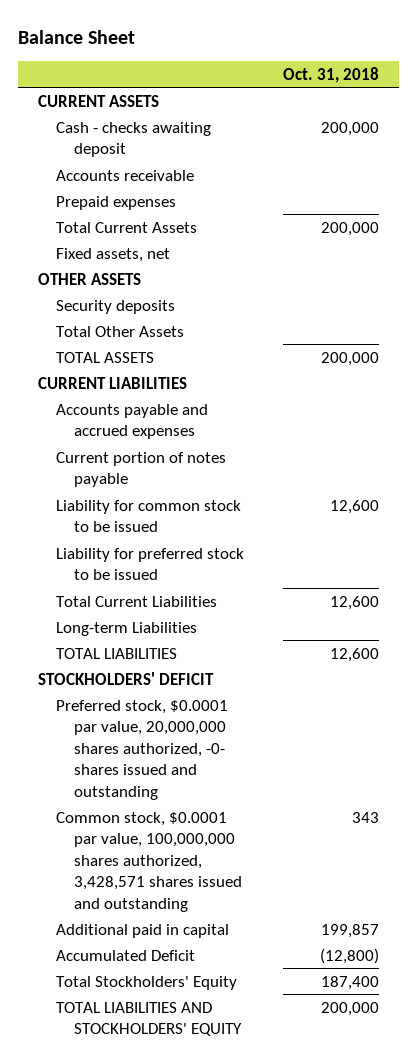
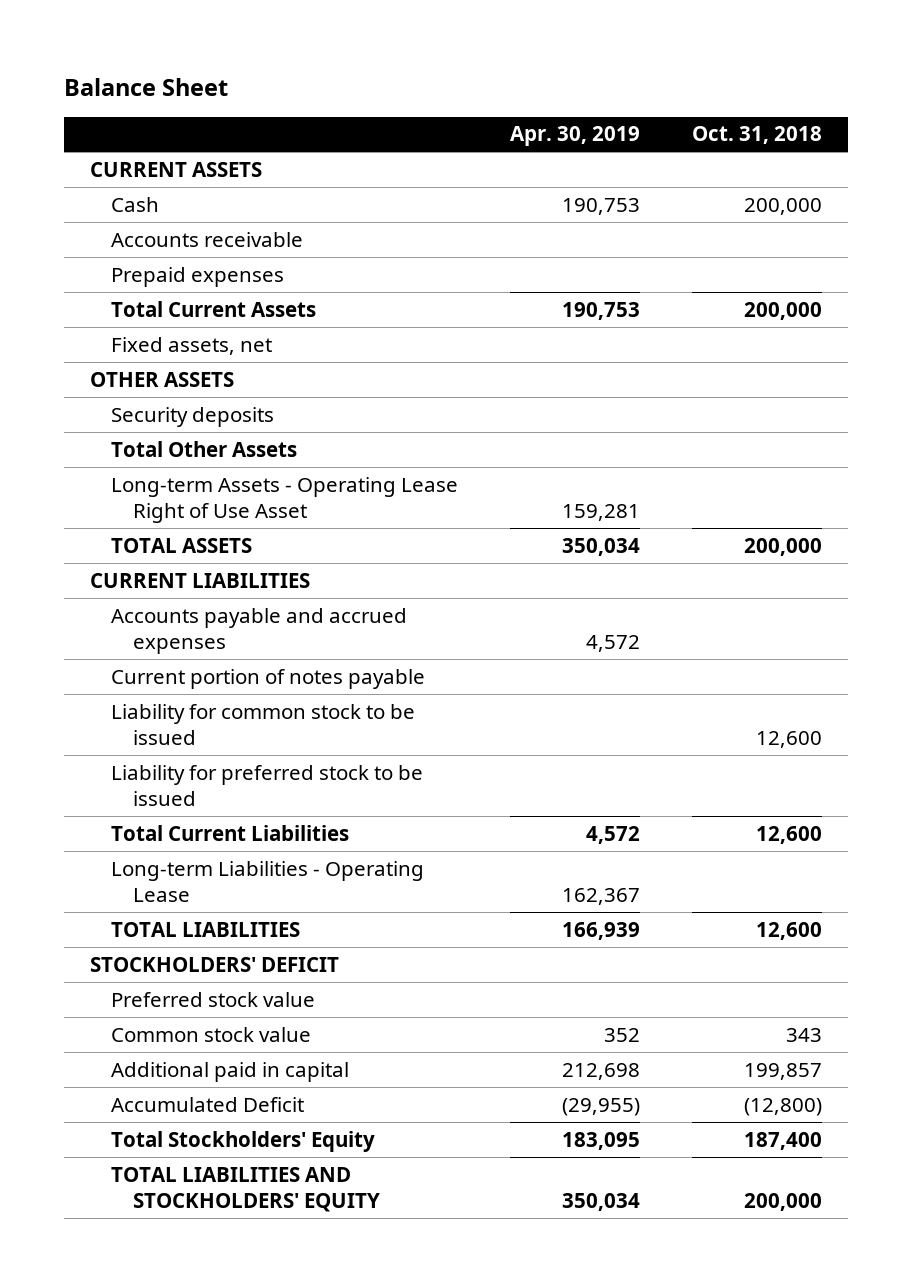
- | Oct. 31, 2018
+ | Apr. 30, 2019 | Oct. 31, 2018
- Cash - checks awaiting deposit | 200,000
+ Cash | 190,753 | 200,000
+ Long-term Assets - Operating Lease Right of Use Asset | 159,281 |
- Long-term Liabilities
+ Long-term Liabilities - Operating Lease | 162,367 |
- Preferred stock, $0.0001 par value, 20,000,000 shares authorized, -0- shares issued and outstanding
- Common stock, $0.0001 par value, 100,000,000 shares authorized, 3,428,571 shares issued and outstanding | 343
+ Preferred stock value
+ Common stock value | 352 | 343

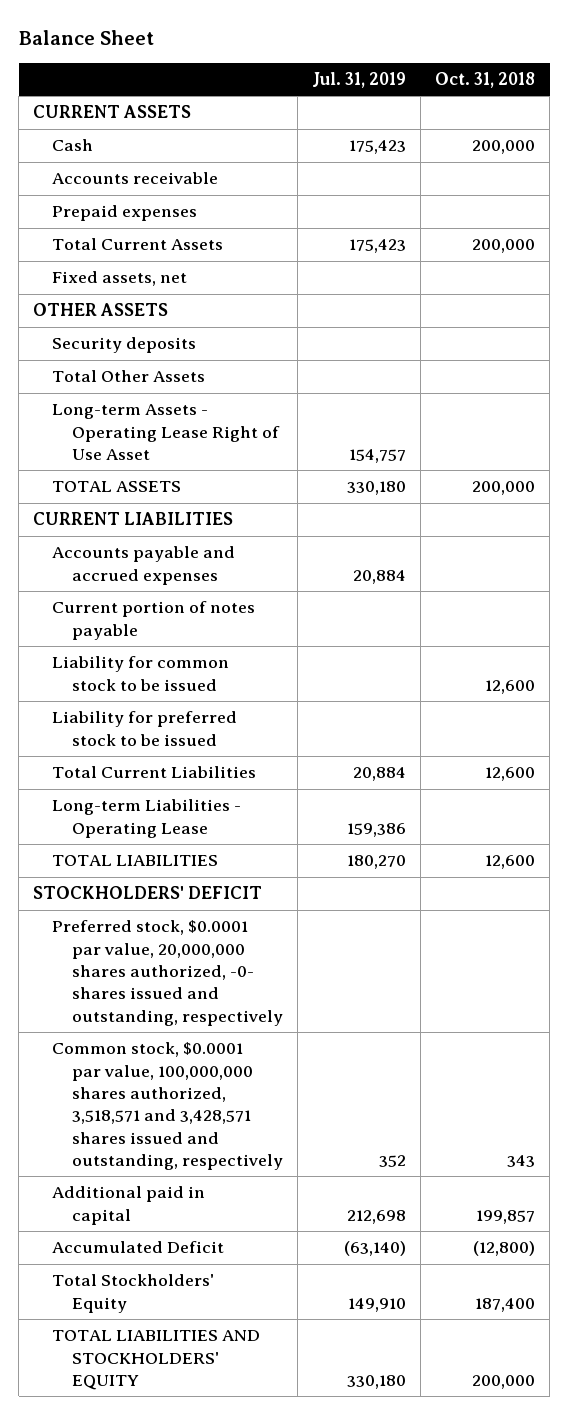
- | Apr. 30, 2019 | Oct. 31, 2018
+ | Jul. 31, 2019 | Oct. 31, 2018
- Preferred stock value
- Common stock value | 352 | 343
+ Preferred stock, $0.0001 par value, 20,000,000 shares authorized, -0- shares issued and outstanding, respectively
+ Common stock, $0.0001 par value, 100,000,000 shares authorized, 3,518,571 and 3,428,571 shares issued and outstanding, respectively | 352 | 343

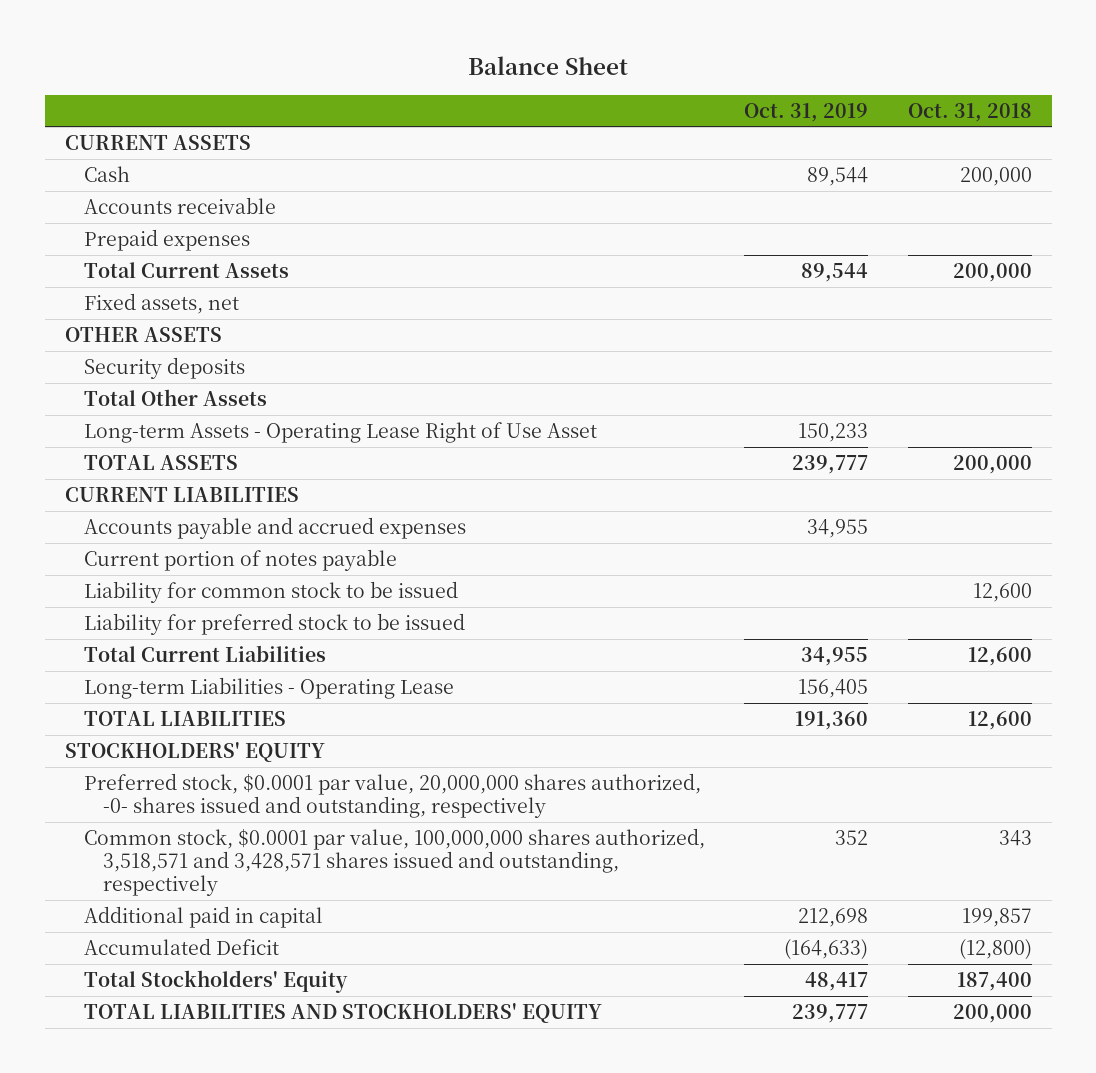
- | Jul. 31, 2019 | Oct. 31, 2018
+ | Oct. 31, 2019 | Oct. 31, 2018
- STOCKHOLDERS' DEFICIT
+ STOCKHOLDERS' EQUITY

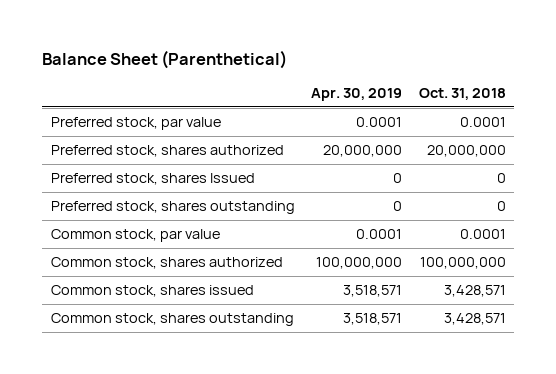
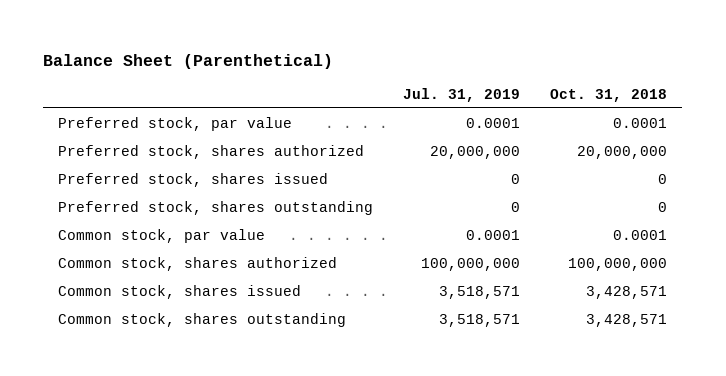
- | Apr. 30, 2019 | Oct. 31, 2018
+ | Jul. 31, 2019 | Oct. 31, 2018
- Preferred stock, shares Issued | 0 | 0
+ Preferred stock, shares issued | 0 | 0

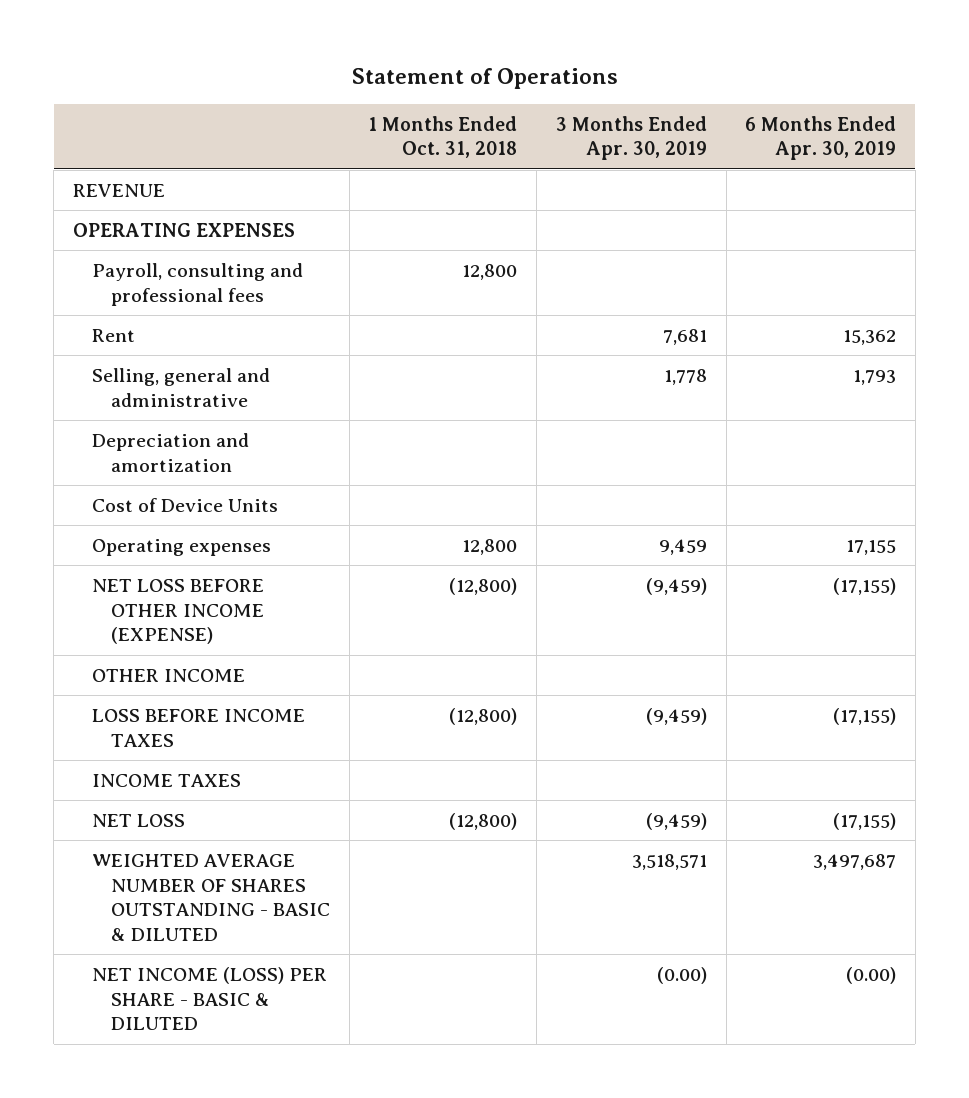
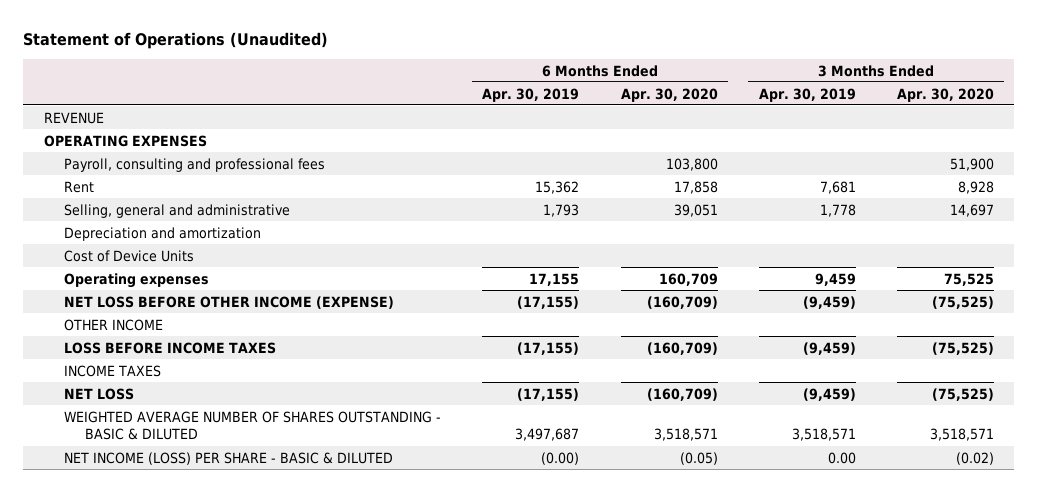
- Statement of Operations
+ Statement of Operations (Unaudited)
- | 1 Months Ended Oct. 31, 2018 | 3 Months Ended Apr. 30, 2019 | 6 Months Ended Apr. 30, 2019
+ | 6 Months Ended Apr. 30, 2019 | 6 Months Ended Apr. 30, 2020 | 3 Months Ended Apr. 30, 2019 | 3 Months Ended Apr. 30, 2020
- NET INCOME (LOSS) PER SHARE - BASIC & DILUTED | | (0.00) | (0.00)
+ NET INCOME (LOSS) PER SHARE - BASIC & DILUTED | (0.00) | (0.05) | 0.00 | (0.02)

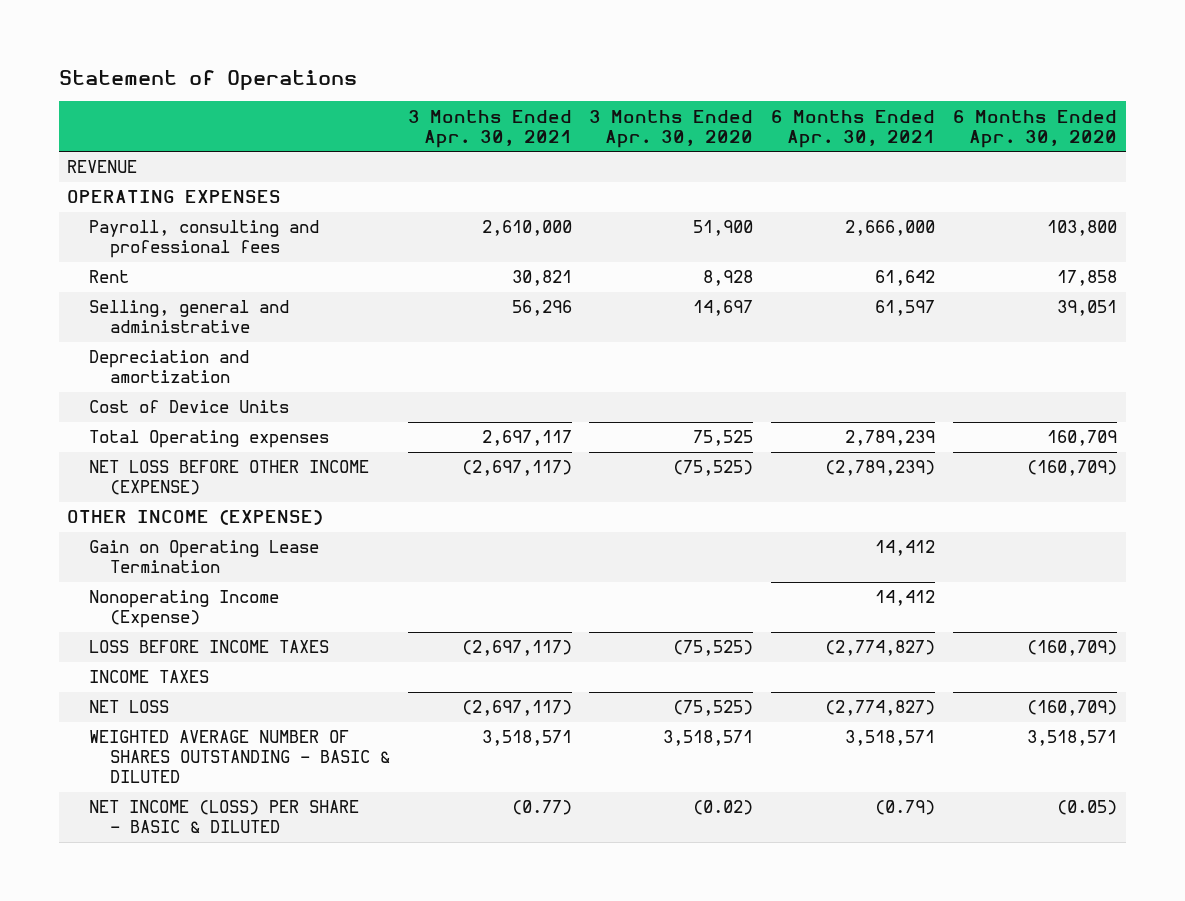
- Statement of Operations (Unaudited)
+ Statement of Operations
- | 6 Months Ended Apr. 30, 2019 | 6 Months Ended Apr. 30, 2020 | 3 Months Ended Apr. 30, 2019 | 3 Months Ended Apr. 30, 2020
+ | 3 Months Ended Apr. 30, 2021 | 3 Months Ended Apr. 30, 2020 | 6 Months Ended Apr. 30, 2021 | 6 Months Ended Apr. 30, 2020
- Operating expenses | 17,155 | 160,709 | 9,459 | 75,525
+ Total Operating expenses | 2,697,117 | 75,525 | 2,789,239 | 160,709
- OTHER INCOME
+ OTHER INCOME (EXPENSE)
+ Gain on Operating Lease Termination | | | 14,412 |
+ Nonoperating Income (Expense) | | | 14,412 |

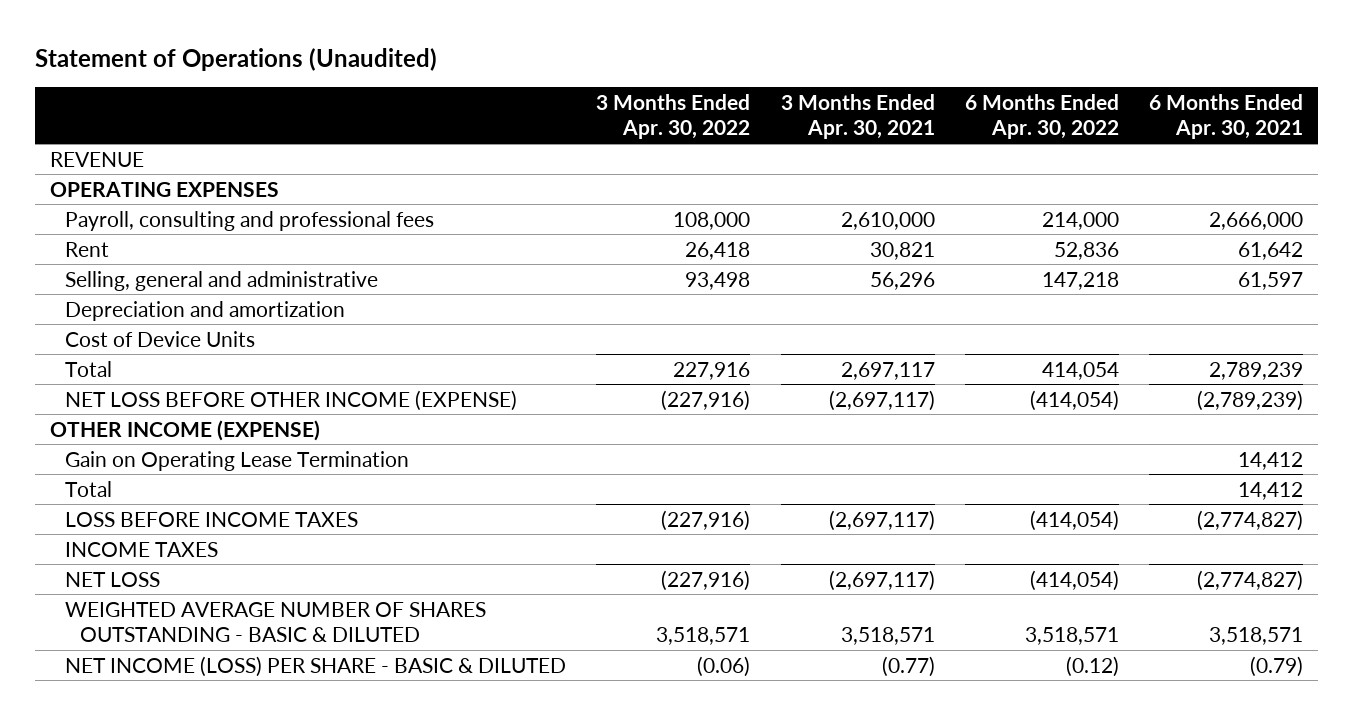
- Statement of Operations
+ Statement of Operations (Unaudited)
- | 3 Months Ended Apr. 30, 2021 | 3 Months Ended Apr. 30, 2020 | 6 Months Ended Apr. 30, 2021 | 6 Months Ended Apr. 30, 2020
+ | 3 Months Ended Apr. 30, 2022 | 3 Months Ended Apr. 30, 2021 | 6 Months Ended Apr. 30, 2022 | 6 Months Ended Apr. 30, 2021
- Total Operating expenses | 2,697,117 | 75,525 | 2,789,239 | 160,709
+ Total | 227,916 | 2,697,117 | 414,054 | 2,789,239
- Nonoperating Income (Expense) | | | 14,412 |
+ Total | | | | 14,412

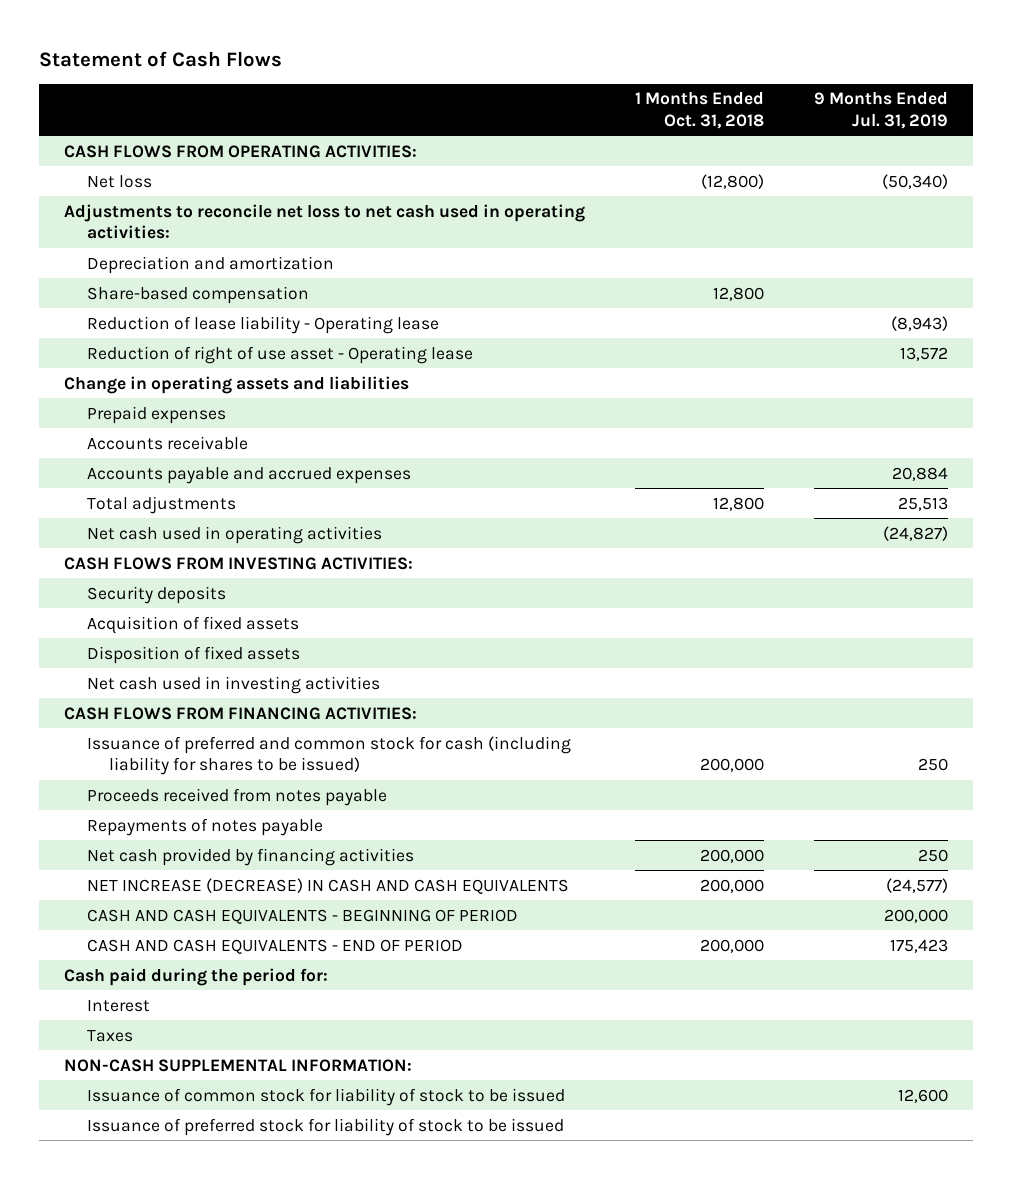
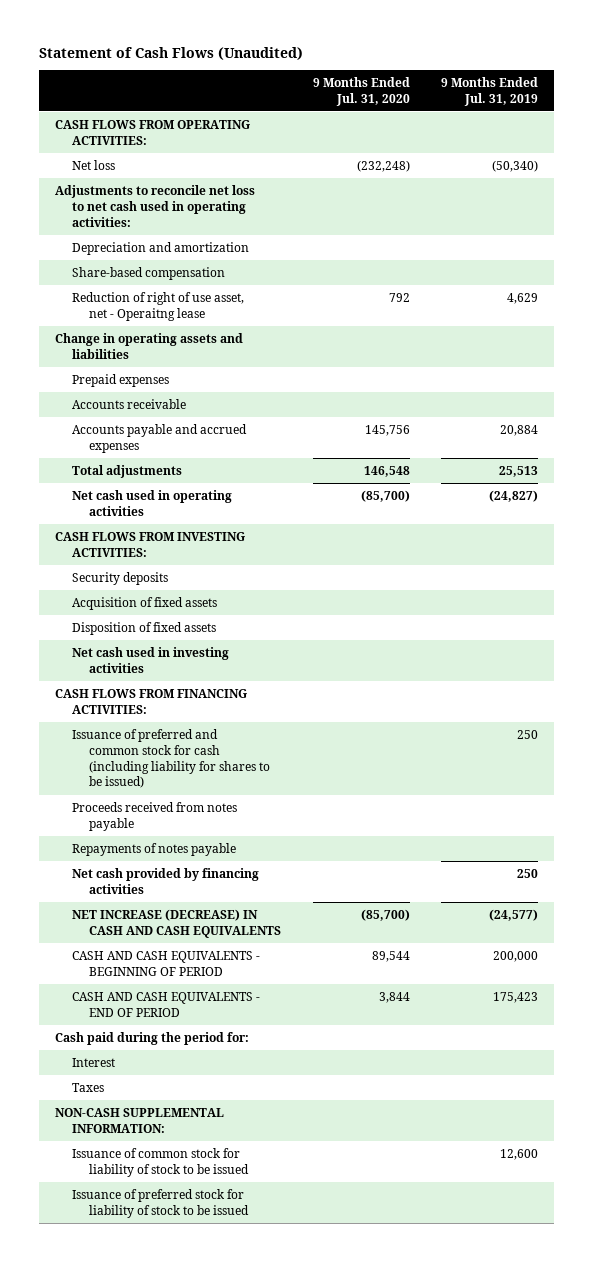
- Statement of Cash Flows
+ Statement of Cash Flows (Unaudited)
- | 1 Months Ended Oct. 31, 2018 | 9 Months Ended Jul. 31, 2019
+ | 9 Months Ended Jul. 31, 2020 | 9 Months Ended Jul. 31, 2019
- Reduction of lease liability - Operating lease | | (8,943)
- Reduction of right of use asset - Operating lease | | 13,572
+ Reduction of right of use asset, net - Operaitng lease | 792 | 4,629

